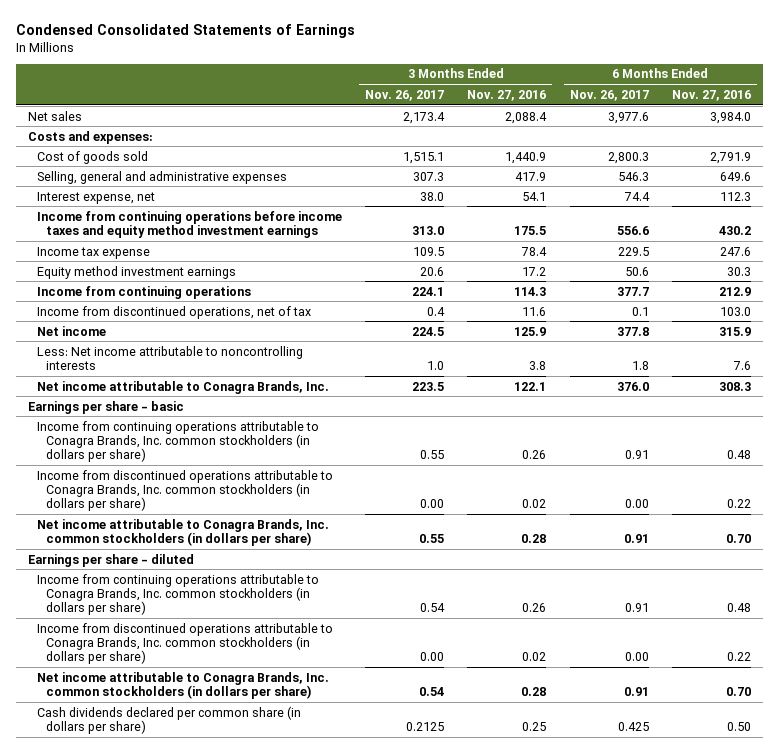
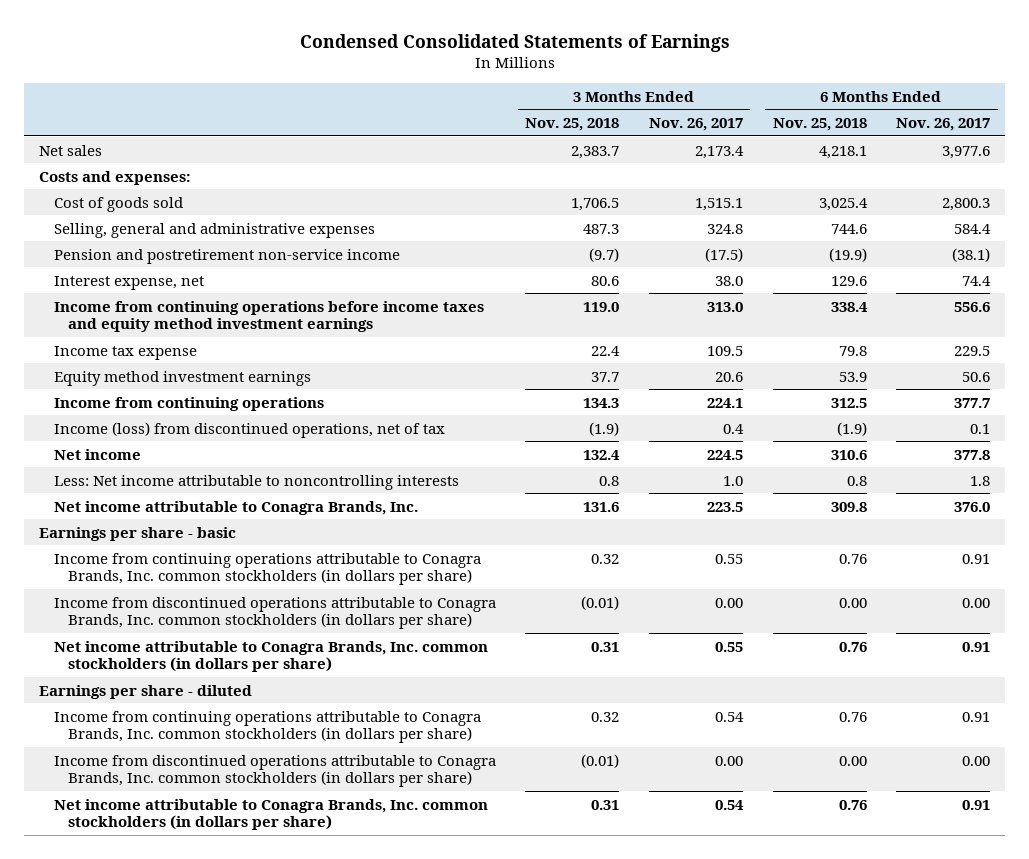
- | 3 Months Ended Nov. 26, 2017 | 3 Months Ended Nov. 27, 2016 | 6 Months Ended Nov. 26, 2017 | 6 Months Ended Nov. 27, 2016
+ | 3 Months Ended Nov. 25, 2018 | 3 Months Ended Nov. 26, 2017 | 6 Months Ended Nov. 25, 2018 | 6 Months Ended Nov. 26, 2017
- Selling, general and administrative expenses | 307.3 | 417.9 | 546.3 | 649.6
+ Selling, general and administrative expenses | 487.3 | 324.8 | 744.6 | 584.4
+ Pension and postretirement non-service income | (9.7) | (17.5) | (19.9) | (38.1)
- Income from discontinued operations, net of tax | 0.4 | 11.6 | 0.1 | 103.0
+ Income (loss) from discontinued operations, net of tax | (1.9) | 0.4 | (1.9) | 0.1
- Cash dividends declared per common share (in dollars per share) | 0.2125 | 0.25 | 0.425 | 0.50

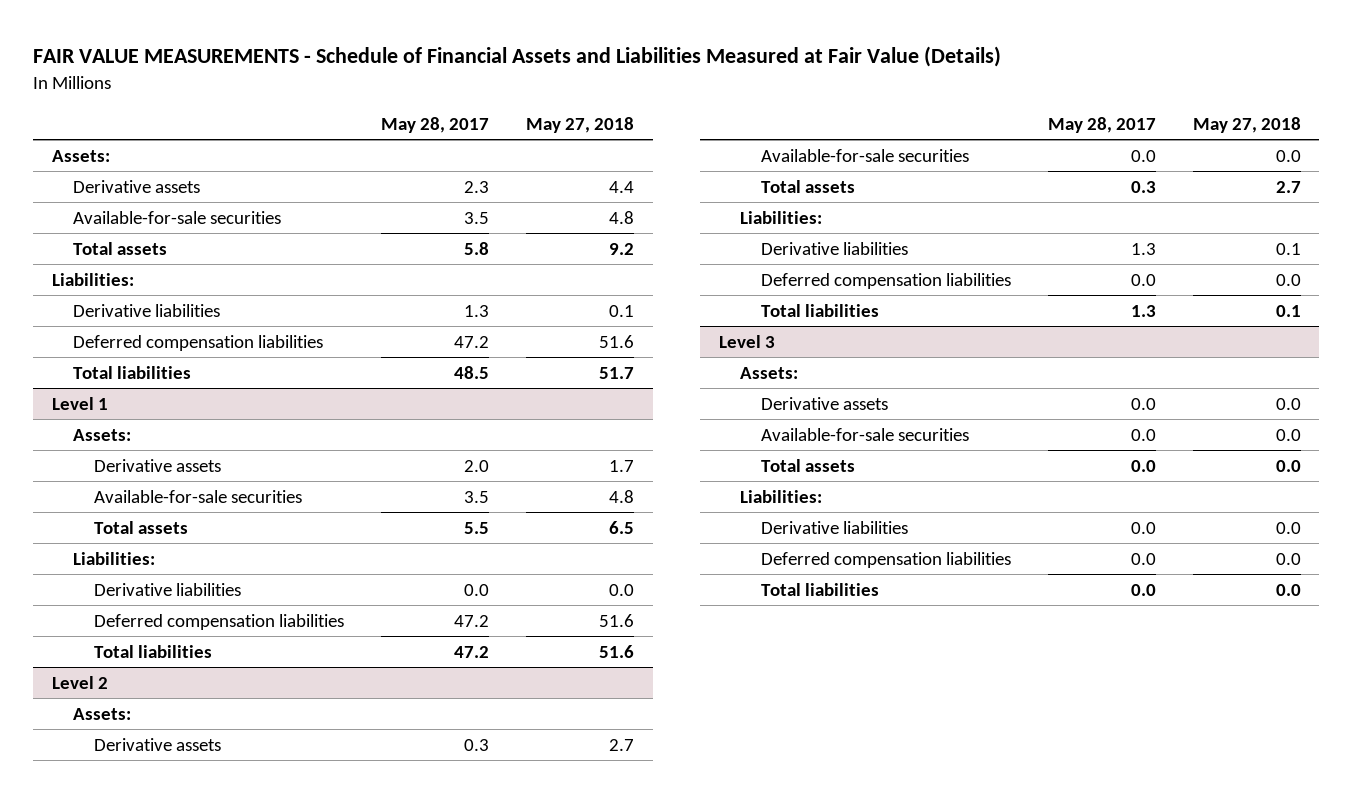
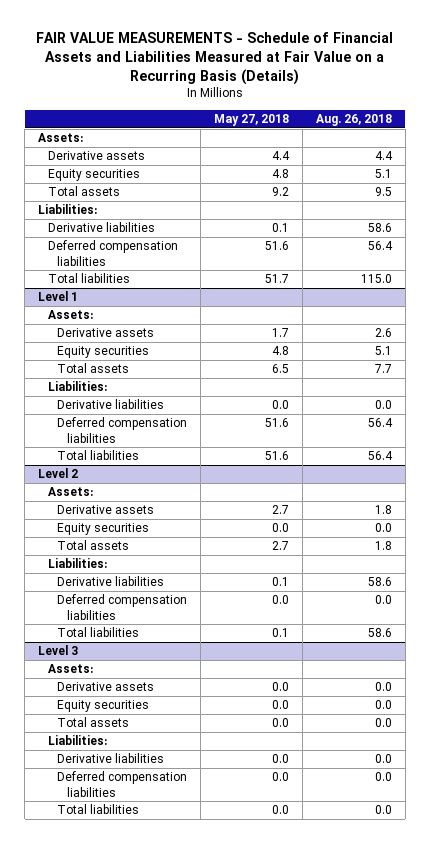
- FAIR VALUE MEASUREMENTS - Schedule of Financial Assets and Liabilities Measured at Fair Value (Details)
+ FAIR VALUE MEASUREMENTS - Schedule of Financial Assets and Liabilities Measured at Fair Value on a Recurring Basis (Details)
- | May 28, 2017 | May 27, 2018
+ | May 27, 2018 | Aug. 26, 2018
- Available-for-sale securities | 3.5 | 4.8
+ Equity securities | 4.8 | 5.1
@ Level 1
- Available-for-sale securities | 3.5 | 4.8
+ Equity securities | 4.8 | 5.1
@ Level 2
- Available-for-sale securities | 0.0 | 0.0
+ Equity securities | 0.0 | 0.0
@ Level 3
- Available-for-sale securities | 0.0 | 0.0
+ Equity securities | 0.0 | 0.0

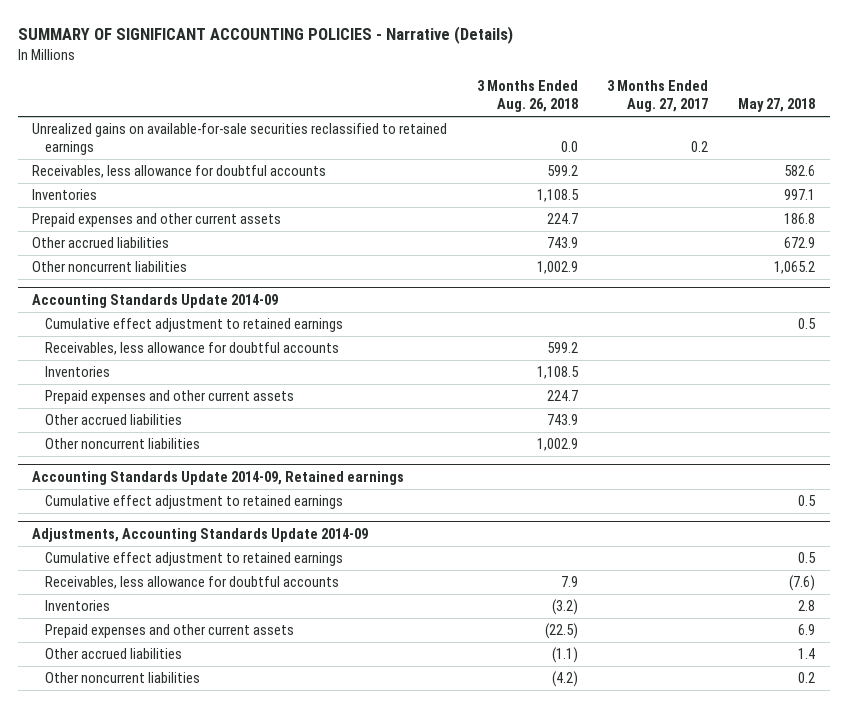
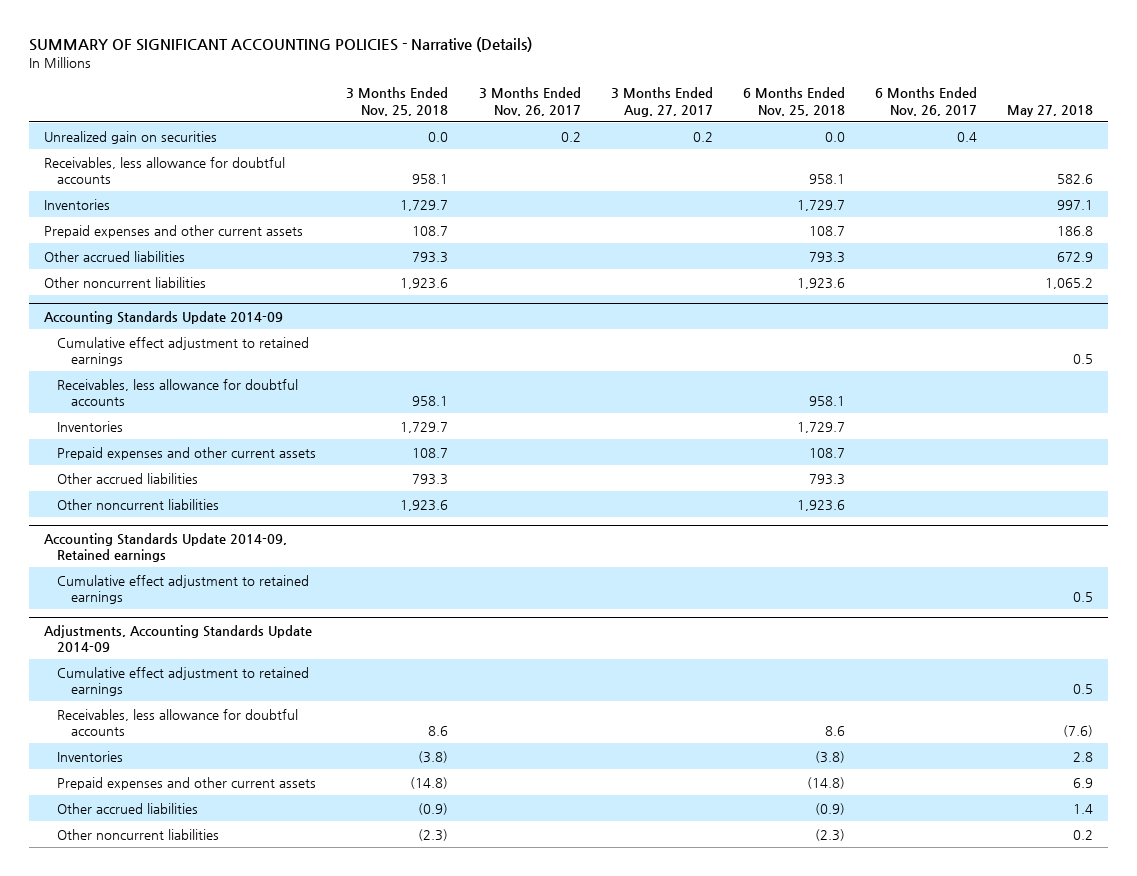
- | 3 Months Ended Aug. 26, 2018 | 3 Months Ended Aug. 27, 2017 | May 27, 2018
+ | 3 Months Ended Nov. 25, 2018 | 3 Months Ended Nov. 26, 2017 | 3 Months Ended Aug. 27, 2017 | 6 Months Ended Nov. 25, 2018 | 6 Months Ended Nov. 26, 2017 | May 27, 2018
- Unrealized gains on available-for-sale securities reclassified to retained earnings | 0.0 | 0.2 |
+ Unrealized gain on securities | 0.0 | 0.2 | 0.2 | 0.0 | 0.4 |

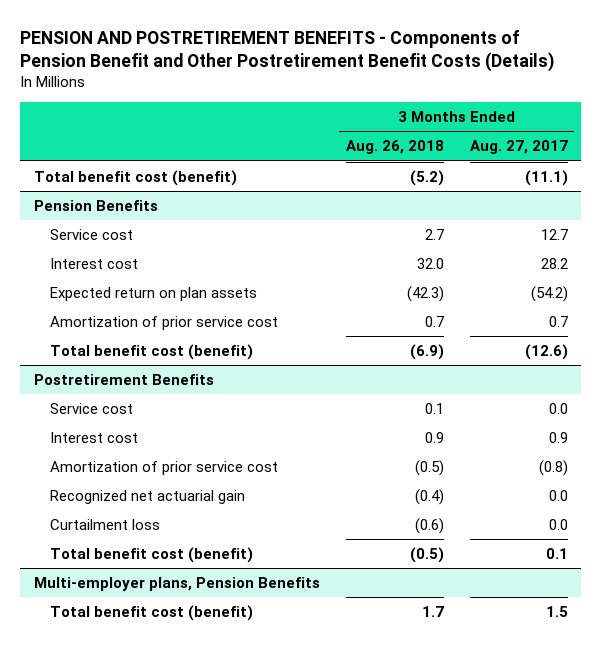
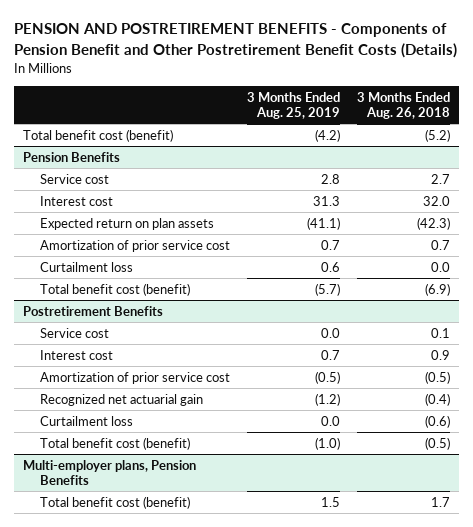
- | 3 Months Ended Aug. 26, 2018 | 3 Months Ended Aug. 27, 2017
+ | 3 Months Ended Aug. 25, 2019 | 3 Months Ended Aug. 26, 2018
@ Pension Benefits
+ Curtailment loss | 0.6 | 0.0

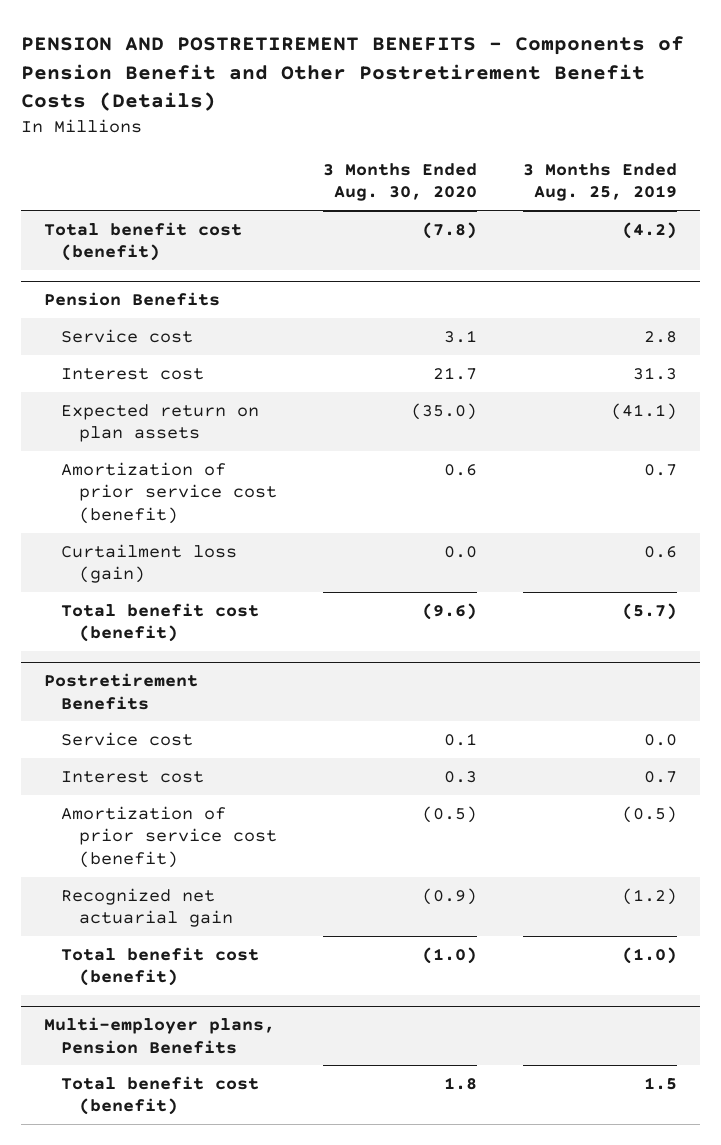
- | 3 Months Ended Aug. 25, 2019 | 3 Months Ended Aug. 26, 2018
+ | 3 Months Ended Aug. 30, 2020 | 3 Months Ended Aug. 25, 2019
@ Pension Benefits
- Amortization of prior service cost | 0.7 | 0.7
- Curtailment loss | 0.6 | 0.0
+ Amortization of prior service cost (benefit) | 0.6 | 0.7
+ Curtailment loss (gain) | 0.0 | 0.6
@ Postretirement Benefits
- Amortization of prior service cost | (0.5) | (0.5)
+ Amortization of prior service cost (benefit) | (0.5) | (0.5)
- Curtailment loss | 0.0 | (0.6)

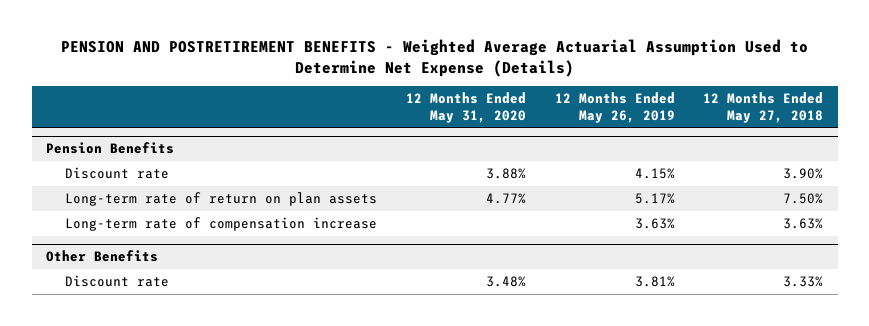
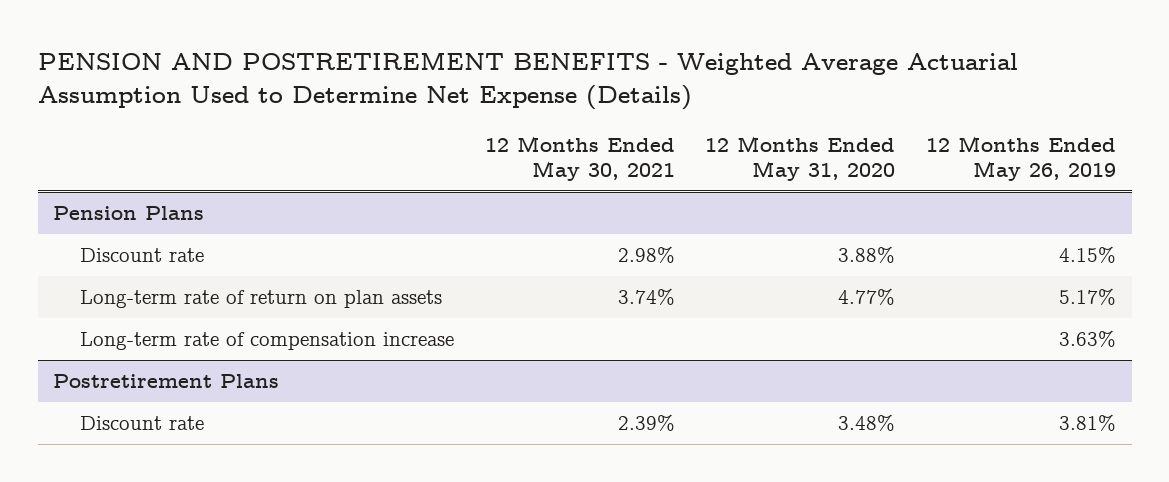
- | 12 Months Ended May 31, 2020 | 12 Months Ended May 26, 2019 | 12 Months Ended May 27, 2018
+ | 12 Months Ended May 30, 2021 | 12 Months Ended May 31, 2020 | 12 Months Ended May 26, 2019
- Pension Benefits
+ Pension Plans
- Other Benefits
+ Postretirement Plans

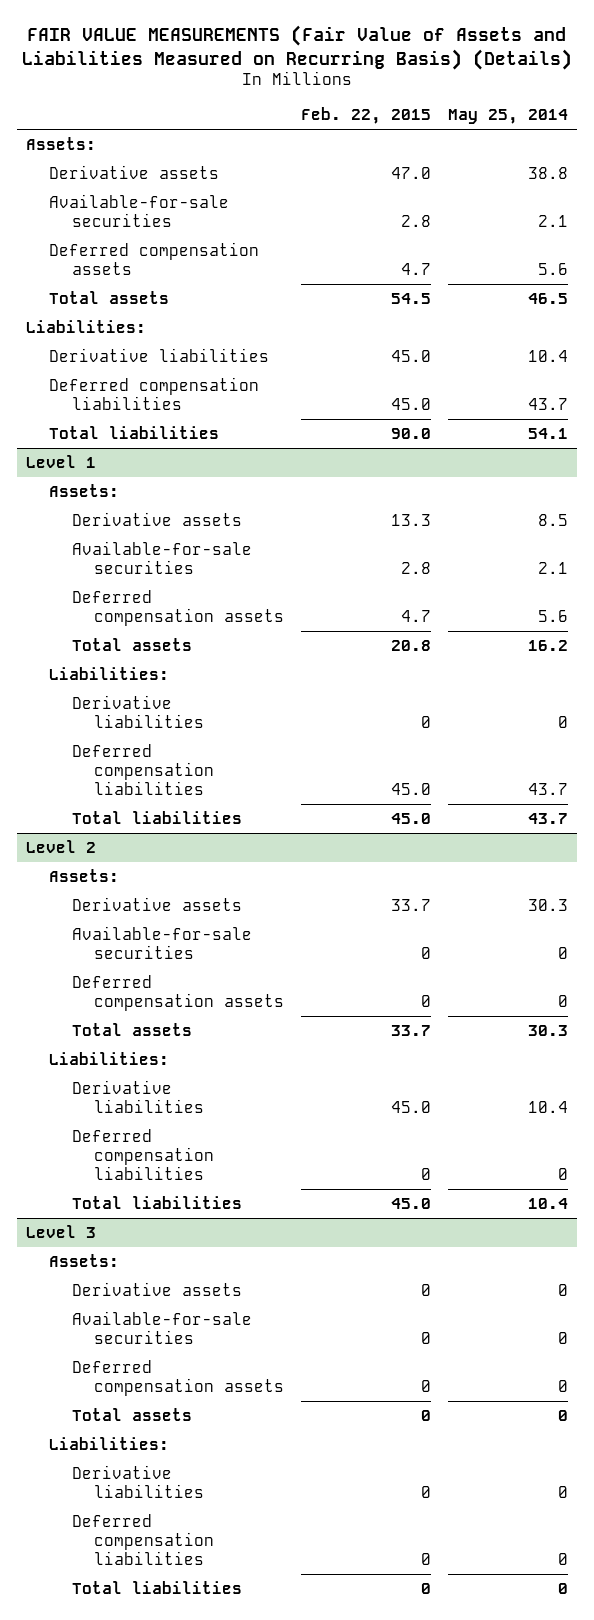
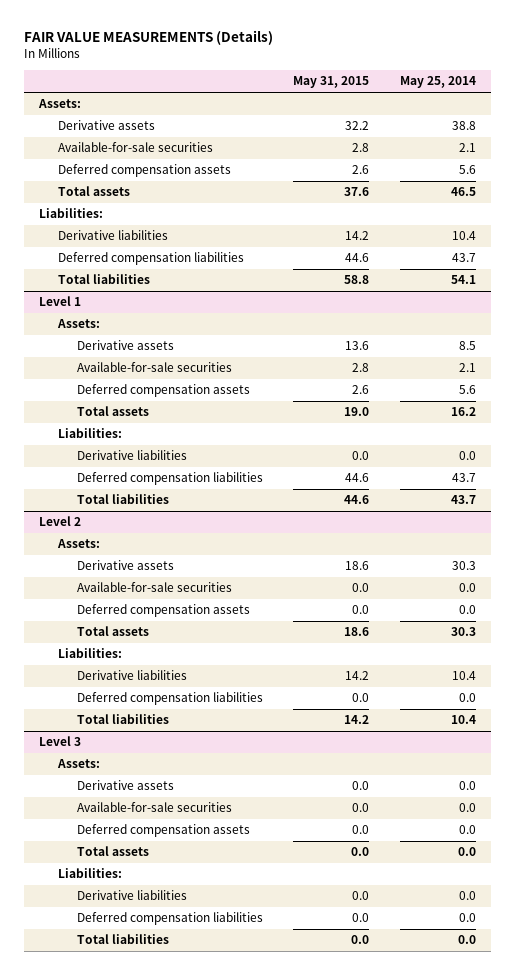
- FAIR VALUE MEASUREMENTS (Fair Value of Assets and Liabilities Measured on Recurring Basis) (Details)
+ FAIR VALUE MEASUREMENTS (Details)
- | Feb. 22, 2015 | May 25, 2014
+ | May 31, 2015 | May 25, 2014
@ Level 1
- Derivative liabilities | 0 | 0
+ Derivative liabilities | 0.0 | 0.0
@ Level 2
- Available-for-sale securities | 0 | 0
- Deferred compensation assets | 0 | 0
+ Available-for-sale securities | 0.0 | 0.0
+ Deferred compensation assets | 0.0 | 0.0
- Deferred compensation liabilities | 0 | 0
+ Deferred compensation liabilities | 0.0 | 0.0
@ Level 3
- Derivative assets | 0 | 0
- Available-for-sale securities | 0 | 0
- Deferred compensation assets | 0 | 0
- Total assets | 0 | 0
+ Derivative assets | 0.0 | 0.0
+ Available-for-sale securities | 0.0 | 0.0
+ Deferred compensation assets | 0.0 | 0.0
+ Total assets | 0.0 | 0.0
- Derivative liabilities | 0 | 0
- Deferred compensation liabilities | 0 | 0
- Total liabilities | 0 | 0
+ Derivative liabilities | 0.0 | 0.0
+ Deferred compensation liabilities | 0.0 | 0.0
+ Total liabilities | 0.0 | 0.0

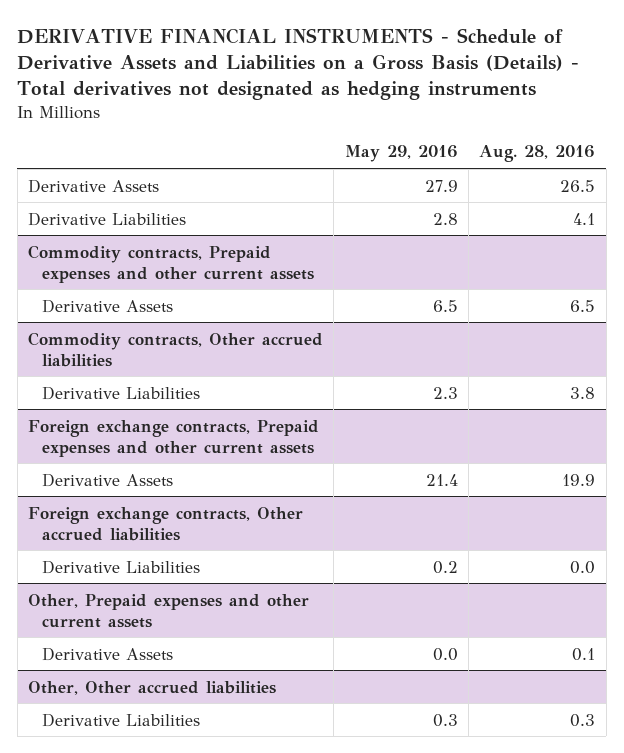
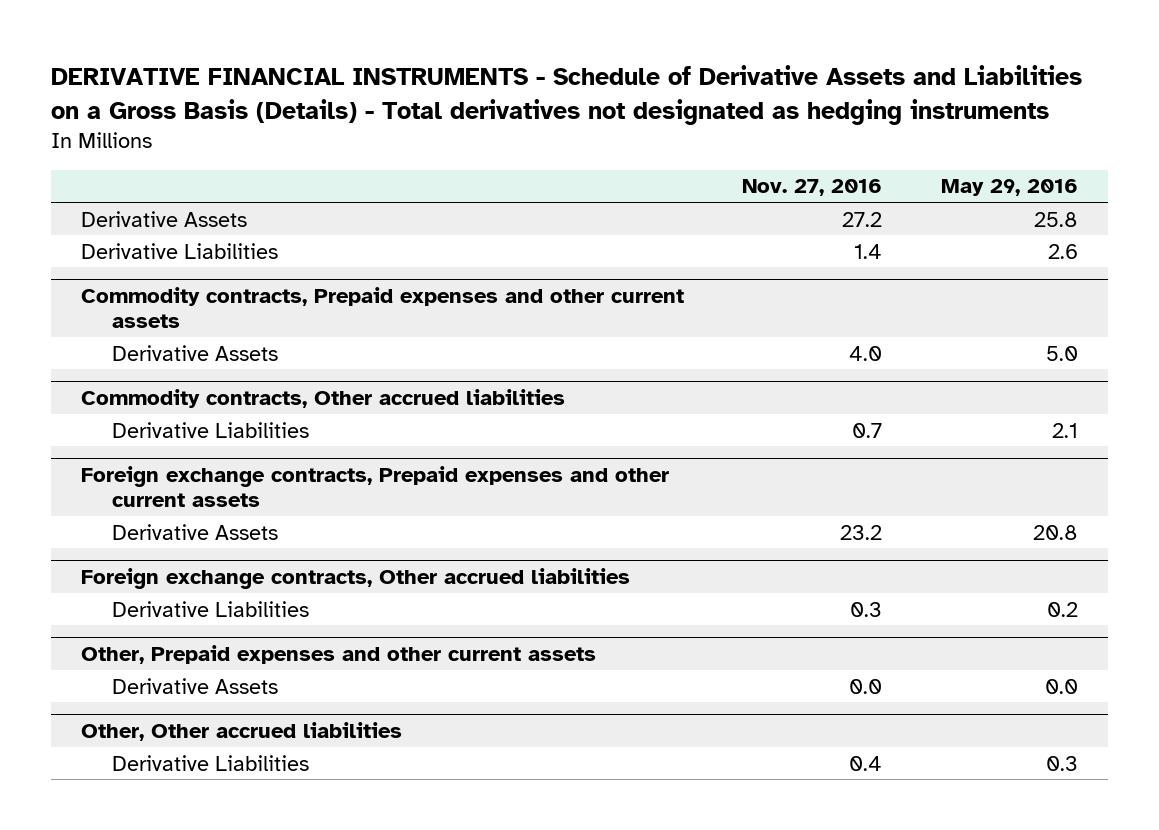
- | May 29, 2016 | Aug. 28, 2016
+ | Nov. 27, 2016 | May 29, 2016
- Derivative Assets | 27.9 | 26.5
- Derivative Liabilities | 2.8 | 4.1
+ Derivative Assets | 27.2 | 25.8
+ Derivative Liabilities | 1.4 | 2.6
@ Commodity contracts, Prepaid expenses and other current assets
- Derivative Assets | 6.5 | 6.5
+ Derivative Assets | 4.0 | 5.0
@ Commodity contracts, Other accrued liabilities
- Derivative Liabilities | 2.3 | 3.8
+ Derivative Liabilities | 0.7 | 2.1
@ Foreign exchange contracts, Prepaid expenses and other current assets
- Derivative Assets | 21.4 | 19.9
+ Derivative Assets | 23.2 | 20.8

